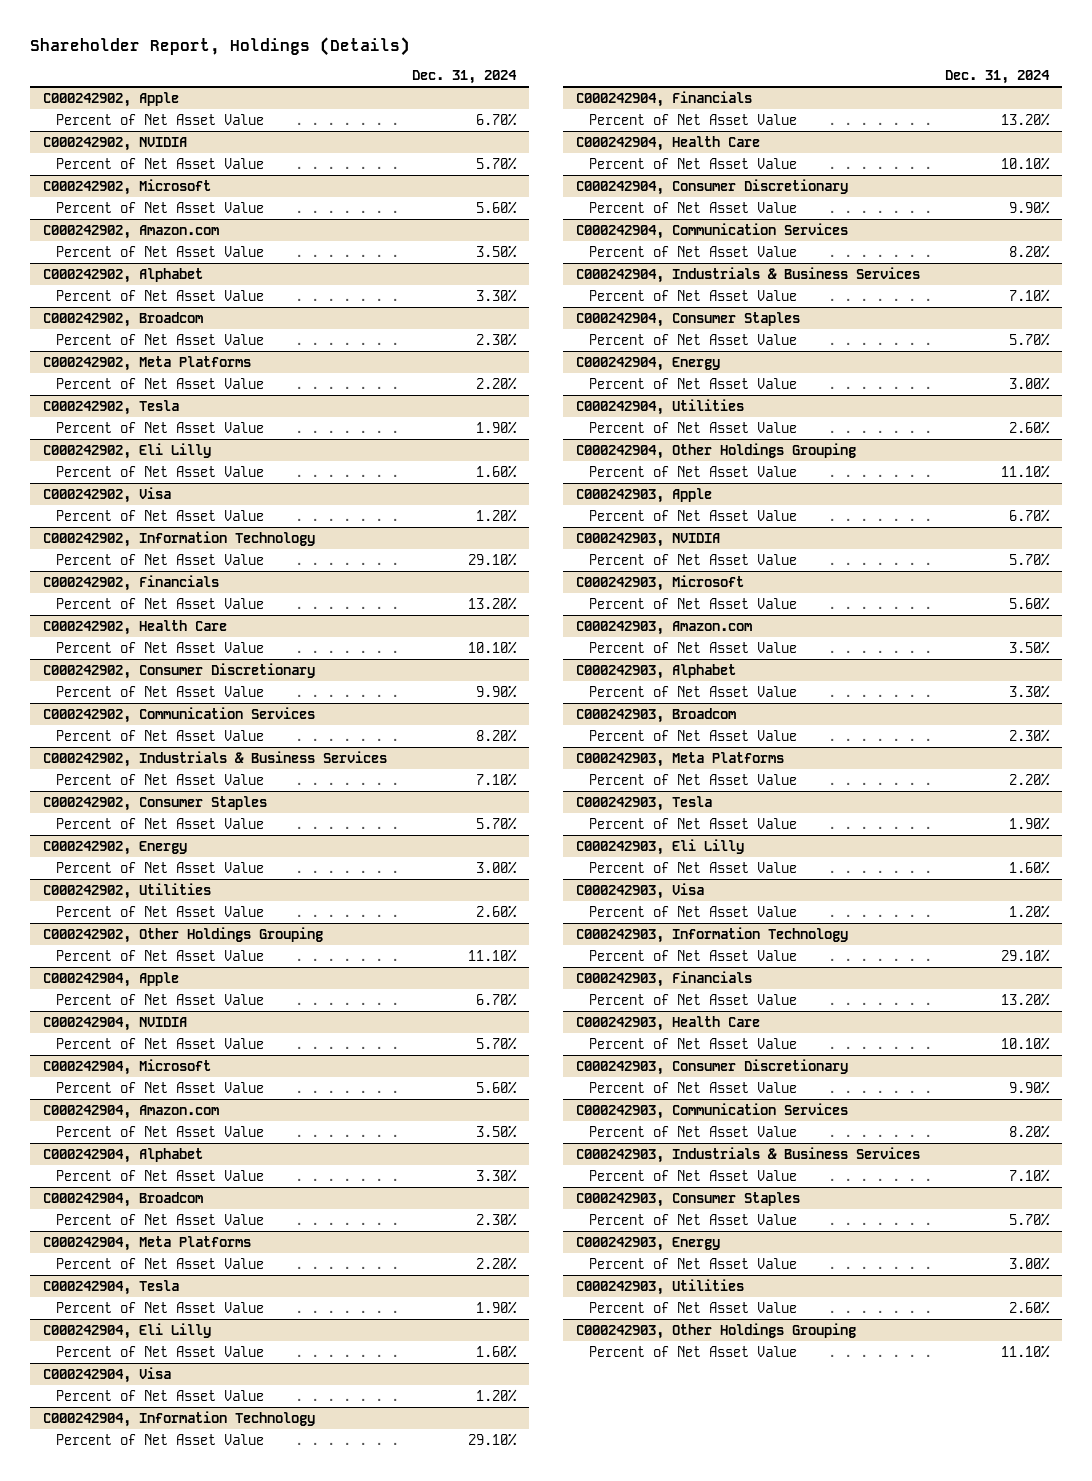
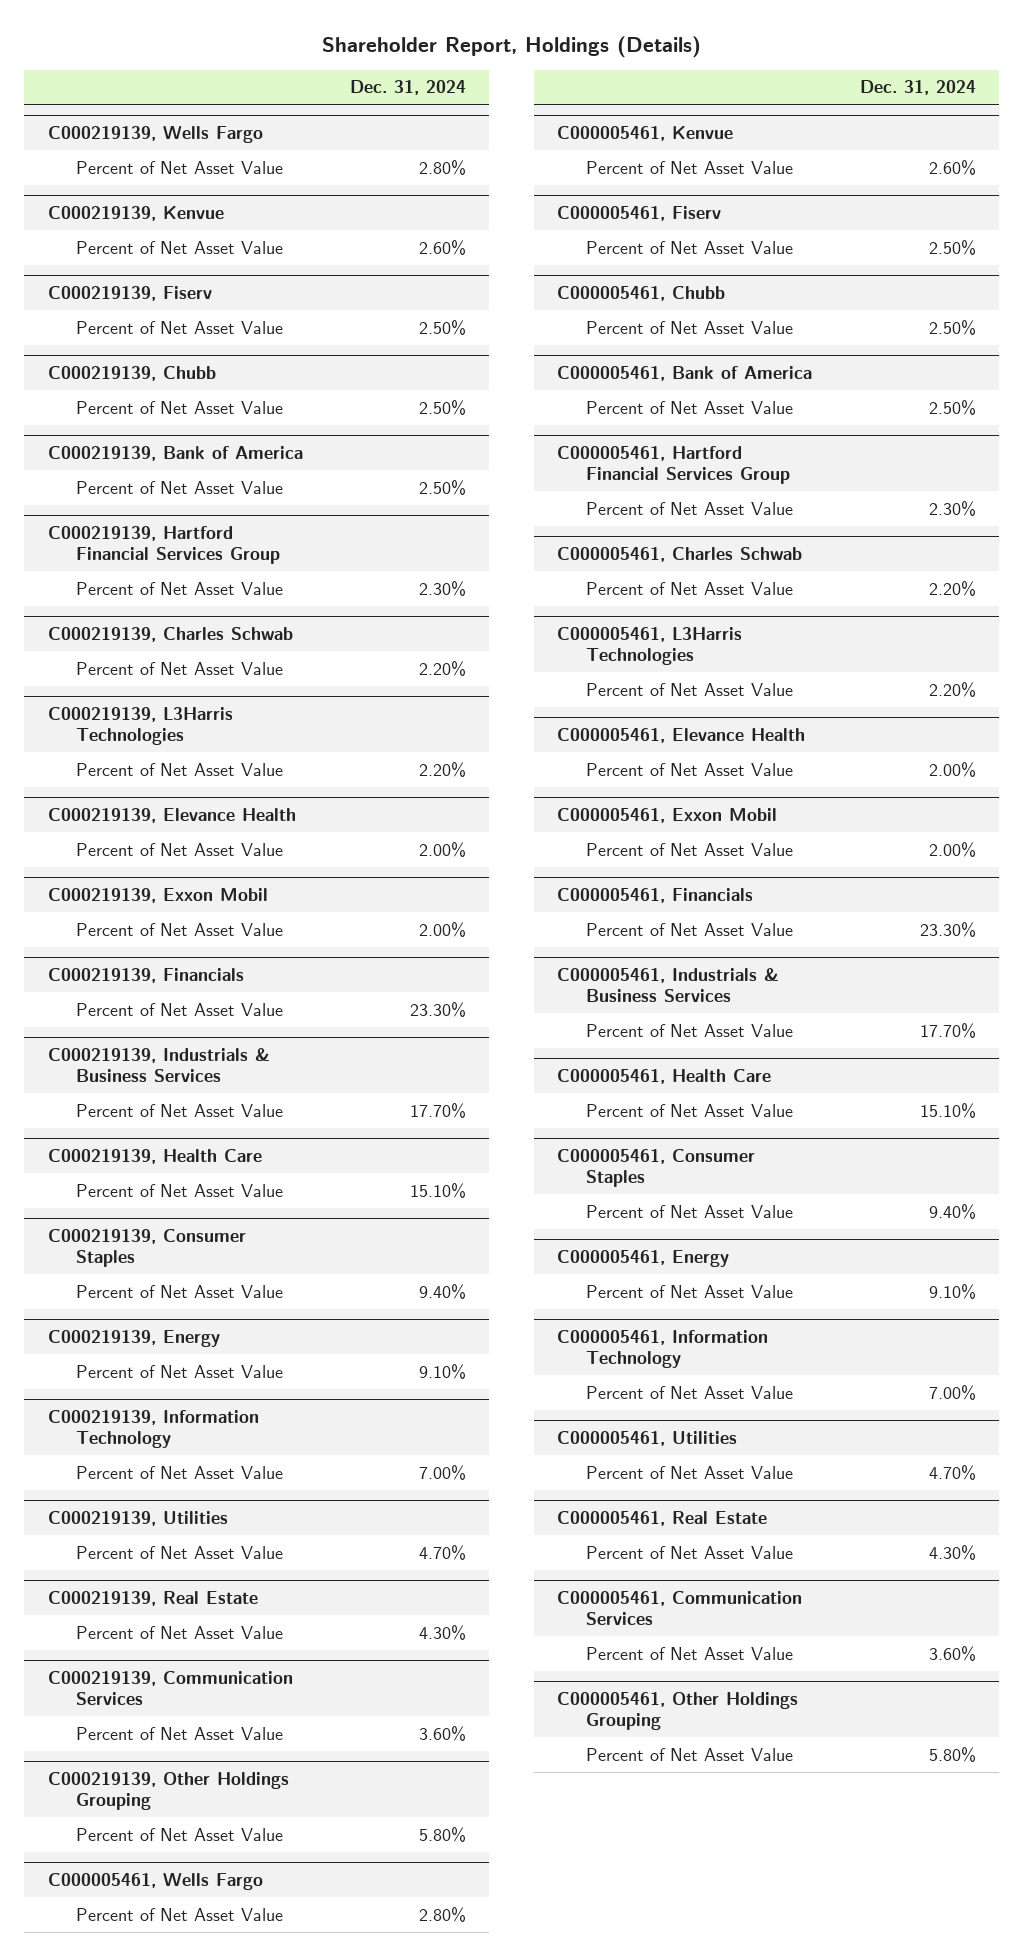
- C000242902, Apple
- Percent of Net Asset Value | 6.70%
- C000242902, NVIDIA
- Percent of Net Asset Value | 5.70%
- C000242902, Microsoft
- Percent of Net Asset Value | 5.60%
- C000242902, Amazon.com
- Percent of Net Asset Value | 3.50%
- C000242902, Alphabet
- Percent of Net Asset Value | 3.30%
- C000242902, Broadcom
- Percent of Net Asset Value | 2.30%
- C000242902, Meta Platforms
- Percent of Net Asset Value | 2.20%
- C000242902, Tesla
- Percent of Net Asset Value | 1.90%
- C000242902, Eli Lilly
- Percent of Net Asset Value | 1.60%
- C000242902, Visa
- Percent of Net Asset Value | 1.20%
- C000242902, Information Technology
- Percent of Net Asset Value | 29.10%
- C000242902, Financials
- Percent of Net Asset Value | 13.20%
- C000242902, Health Care
- Percent of Net Asset Value | 10.10%
- C000242902, Consumer Discretionary
- Percent of Net Asset Value | 9.90%
- C000242902, Communication Services
- Percent of Net Asset Value | 8.20%
- C000242902, Industrials & Business Services
- Percent of Net Asset Value | 7.10%
- C000242902, Consumer Staples
- Percent of Net Asset Value | 5.70%
- C000242902, Energy
- Percent of Net Asset Value | 3.00%
- C000242902, Utilities
+ C000219139, Wells Fargo
+ Percent of Net Asset Value | 2.80%
+ C000219139, Kenvue
- C000242902, Other Holdings Grouping
- Percent of Net Asset Value | 11.10%
- C000242904, Apple
- Percent of Net Asset Value | 6.70%
- C000242904, NVIDIA
- Percent of Net Asset Value | 5.70%
- C000242904, Microsoft
- Percent of Net Asset Value | 5.60%
- C000242904, Amazon.com
- Percent of Net Asset Value | 3.50%
- C000242904, Alphabet
- Percent of Net Asset Value | 3.30%
- C000242904, Broadcom
+ C000219139, Fiserv
+ Percent of Net Asset Value | 2.50%
+ C000219139, Chubb
+ Percent of Net Asset Value | 2.50%
+ C000219139, Bank of America
+ Percent of Net Asset Value | 2.50%
+ C000219139, Hartford Financial Services Group
- C000242904, Meta Platforms
+ C000219139, Charles Schwab
- C000242904, Tesla
- Percent of Net Asset Value | 1.90%
- C000242904, Eli Lilly
- Percent of Net Asset Value | 1.60%
- C000242904, Visa
- Percent of Net Asset Value | 1.20%
- C000242904, Information Technology
- Percent of Net Asset Value | 29.10%
- C000242904, Financials
- Percent of Net Asset Value | 13.20%
- C000242904, Health Care
- Percent of Net Asset Value | 10.10%
- C000242904, Consumer Discretionary
- Percent of Net Asset Value | 9.90%
- C000242904, Communication Services
- Percent of Net Asset Value | 8.20%
- C000242904, Industrials & Business Services
- Percent of Net Asset Value | 7.10%
- C000242904, Consumer Staples
- Percent of Net Asset Value | 5.70%
- C000242904, Energy
- Percent of Net Asset Value | 3.00%
- C000242904, Utilities
+ C000219139, L3Harris Technologies
+ Percent of Net Asset Value | 2.20%
+ C000219139, Elevance Health
+ Percent of Net Asset Value | 2.00%
+ C000219139, Exxon Mobil
+ Percent of Net Asset Value | 2.00%
+ C000219139, Financials
+ Percent of Net Asset Value | 23.30%
+ C000219139, Industrials & Business Services
+ Percent of Net Asset Value | 17.70%
+ C000219139, Health Care
+ Percent of Net Asset Value | 15.10%
+ C000219139, Consumer Staples
+ Percent of Net Asset Value | 9.40%
+ C000219139, Energy
+ Percent of Net Asset Value | 9.10%
+ C000219139, Information Technology
+ Percent of Net Asset Value | 7.00%
+ C000219139, Utilities
+ Percent of Net Asset Value | 4.70%
+ C000219139, Real Estate
+ Percent of Net Asset Value | 4.30%
+ C000219139, Communication Services
+ Percent of Net Asset Value | 3.60%
+ C000219139, Other Holdings Grouping
+ Percent of Net Asset Value | 5.80%
+ C000005461, Wells Fargo
+ Percent of Net Asset Value | 2.80%
+ C000005461, Kenvue
- C000242904, Other Holdings Grouping
- Percent of Net Asset Value | 11.10%
- C000242903, Apple
- Percent of Net Asset Value | 6.70%
- C000242903, NVIDIA
- Percent of Net Asset Value | 5.70%
- C000242903, Microsoft
- Percent of Net Asset Value | 5.60%
- C000242903, Amazon.com
- Percent of Net Asset Value | 3.50%
- C000242903, Alphabet
- Percent of Net Asset Value | 3.30%
- C000242903, Broadcom
+ C000005461, Fiserv
+ Percent of Net Asset Value | 2.50%
+ C000005461, Chubb
+ Percent of Net Asset Value | 2.50%
+ C000005461, Bank of America
+ Percent of Net Asset Value | 2.50%
+ C000005461, Hartford Financial Services Group
- C000242903, Meta Platforms
+ C000005461, Charles Schwab
- C000242903, Tesla
- Percent of Net Asset Value | 1.90%
- C000242903, Eli Lilly
- Percent of Net Asset Value | 1.60%
- C000242903, Visa
- Percent of Net Asset Value | 1.20%
- C000242903, Information Technology
- Percent of Net Asset Value | 29.10%
- C000242903, Financials
- Percent of Net Asset Value | 13.20%
- C000242903, Health Care
- Percent of Net Asset Value | 10.10%
- C000242903, Consumer Discretionary
- Percent of Net Asset Value | 9.90%
- C000242903, Communication Services
- Percent of Net Asset Value | 8.20%
- C000242903, Industrials & Business Services
- Percent of Net Asset Value | 7.10%
- C000242903, Consumer Staples
- Percent of Net Asset Value | 5.70%
- C000242903, Energy
- Percent of Net Asset Value | 3.00%
- C000242903, Utilities
- Percent of Net Asset Value | 2.60%
- C000242903, Other Holdings Grouping
- Percent of Net Asset Value | 11.10%
+ C000005461, L3Harris Technologies
+ Percent of Net Asset Value | 2.20%
+ C000005461, Elevance Health
+ Percent of Net Asset Value | 2.00%
+ C000005461, Exxon Mobil
+ Percent of Net Asset Value | 2.00%
+ C000005461, Financials
+ Percent of Net Asset Value | 23.30%
+ C000005461, Industrials & Business Services
+ Percent of Net Asset Value | 17.70%
+ C000005461, Health Care
+ Percent of Net Asset Value | 15.10%
+ C000005461, Consumer Staples
+ Percent of Net Asset Value | 9.40%
+ C000005461, Energy
+ Percent of Net Asset Value | 9.10%
+ C000005461, Information Technology
+ Percent of Net Asset Value | 7.00%
+ C000005461, Utilities
+ Percent of Net Asset Value | 4.70%
+ C000005461, Real Estate
+ Percent of Net Asset Value | 4.30%
+ C000005461, Communication Services
+ Percent of Net Asset Value | 3.60%
+ C000005461, Other Holdings Grouping
+ Percent of Net Asset Value | 5.80%

